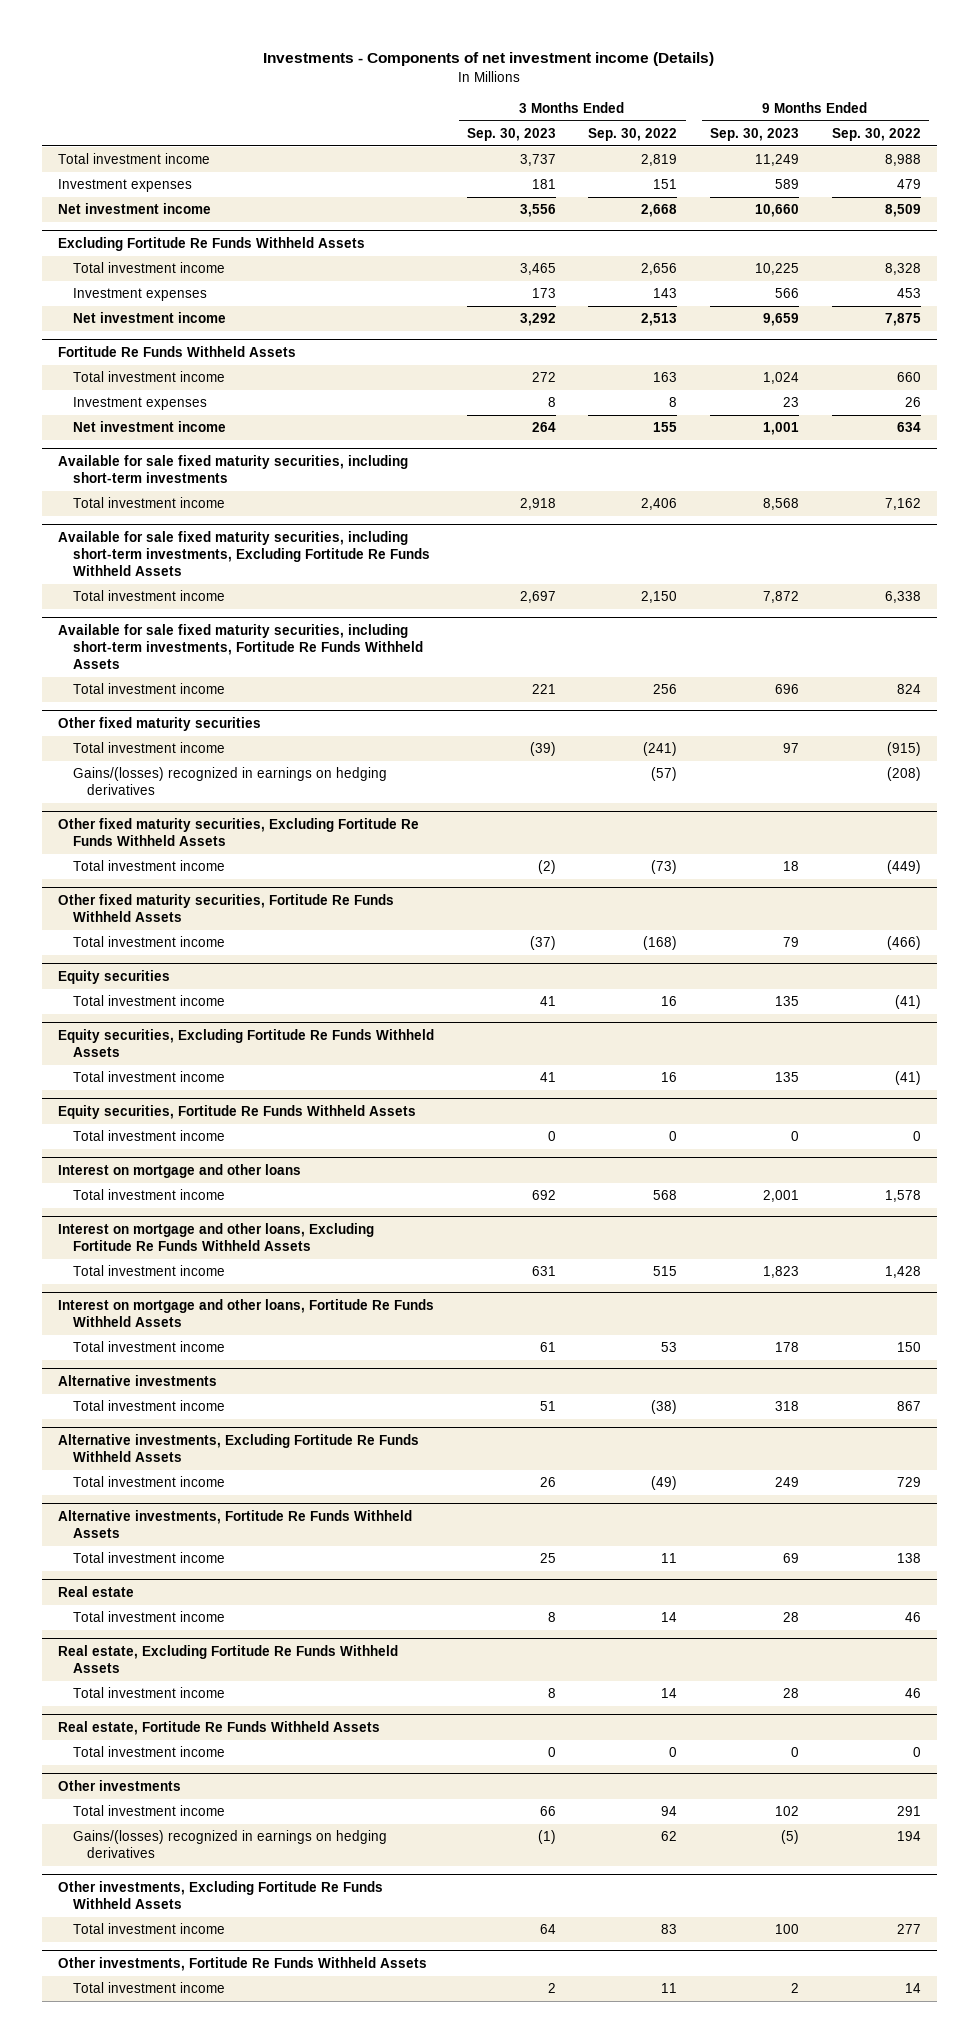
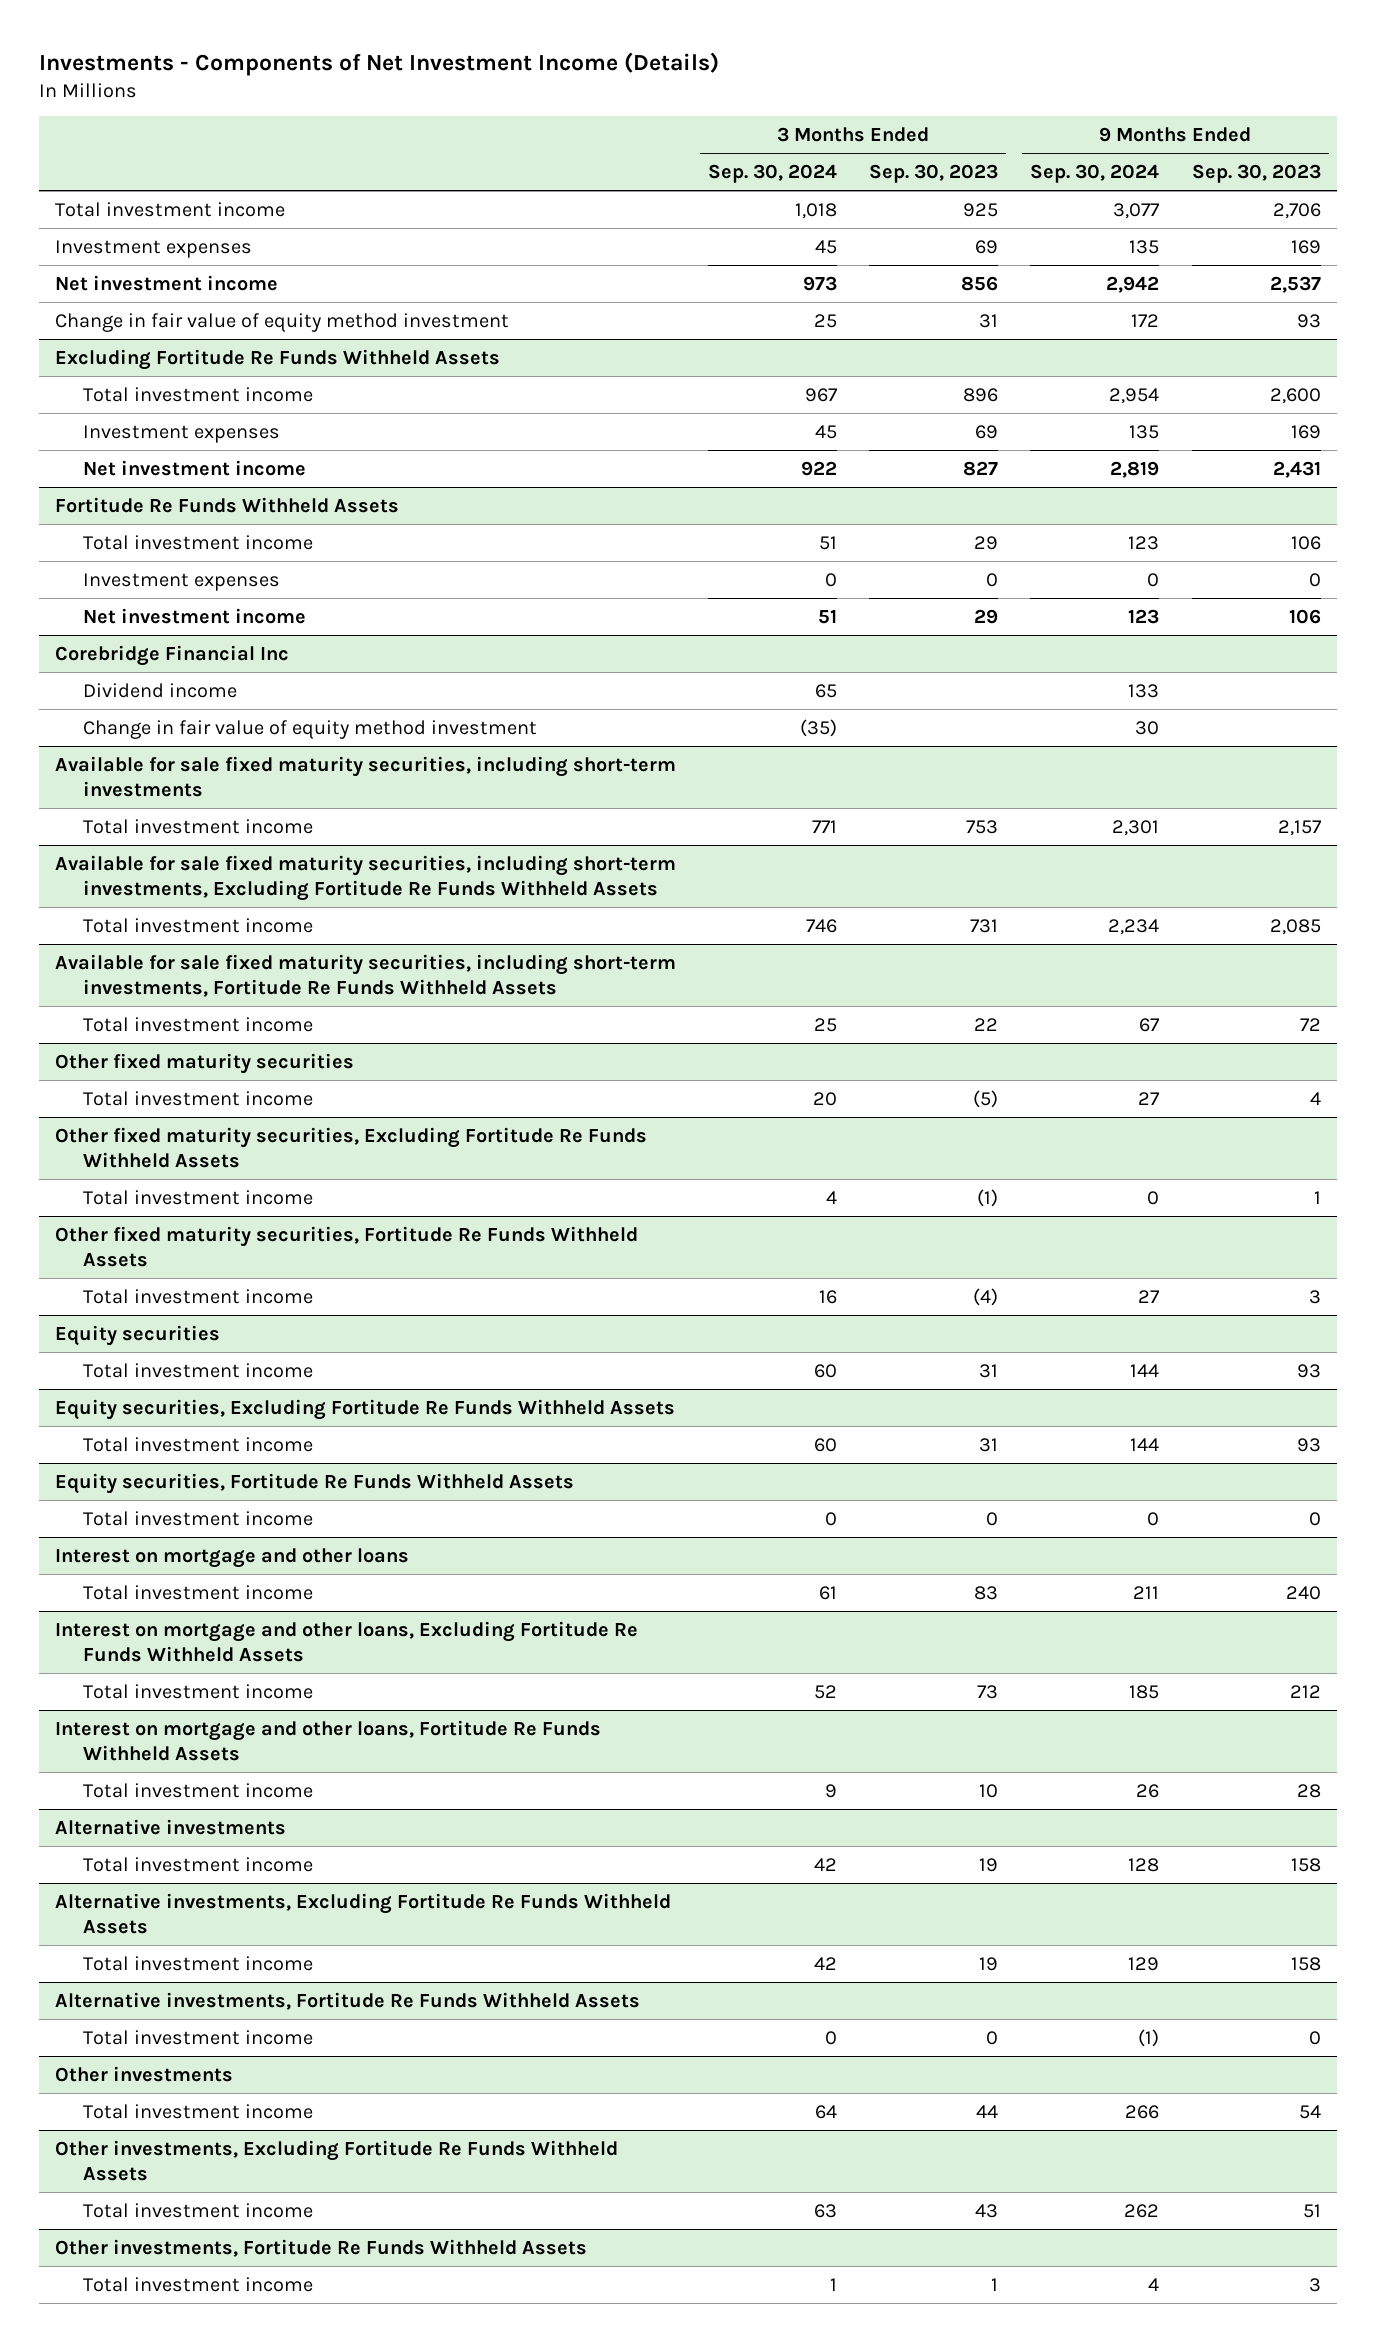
- Investments - Components of net investment income (Details)
+ Investments - Components of Net Investment Income (Details)
- | 3 Months Ended Sep. 30, 2023 | 3 Months Ended Sep. 30, 2022 | 9 Months Ended Sep. 30, 2023 | 9 Months Ended Sep. 30, 2022
+ | 3 Months Ended Sep. 30, 2024 | 3 Months Ended Sep. 30, 2023 | 9 Months Ended Sep. 30, 2024 | 9 Months Ended Sep. 30, 2023
- Total investment income | 3,737 | 2,819 | 11,249 | 8,988
- Investment expenses | 181 | 151 | 589 | 479
- Net investment income | 3,556 | 2,668 | 10,660 | 8,509
+ Total investment income | 1,018 | 925 | 3,077 | 2,706
+ Investment expenses | 45 | 69 | 135 | 169
+ Net investment income | 973 | 856 | 2,942 | 2,537
+ Change in fair value of equity method investment | 25 | 31 | 172 | 93
@ Excluding Fortitude Re Funds Withheld Assets
- Total investment income | 3,465 | 2,656 | 10,225 | 8,328
- Investment expenses | 173 | 143 | 566 | 453
- Net investment income | 3,292 | 2,513 | 9,659 | 7,875
+ Total investment income | 967 | 896 | 2,954 | 2,600
+ Investment expenses | 45 | 69 | 135 | 169
+ Net investment income | 922 | 827 | 2,819 | 2,431
@ Fortitude Re Funds Withheld Assets
- Total investment income | 272 | 163 | 1,024 | 660
- Investment expenses | 8 | 8 | 23 | 26
- Net investment income | 264 | 155 | 1,001 | 634
+ Total investment income | 51 | 29 | 123 | 106
+ Investment expenses | 0 | 0 | 0 | 0
+ Net investment income | 51 | 29 | 123 | 106
+ Corebridge Financial Inc
+ Dividend income | 65 | | 133 |
+ Change in fair value of equity method investment | (35) | | 30 |
@ Available for sale fixed maturity securities, including short-term investments
- Total investment income | 2,918 | 2,406 | 8,568 | 7,162
+ Total investment income | 771 | 753 | 2,301 | 2,157
@ Available for sale fixed maturity securities, including short-term investments, Excluding Fortitude Re Funds Withheld Assets
- Total investment income | 2,697 | 2,150 | 7,872 | 6,338
+ Total investment income | 746 | 731 | 2,234 | 2,085
@ Available for sale fixed maturity securities, including short-term investments, Fortitude Re Funds Withheld Assets
- Total investment income | 221 | 256 | 696 | 824
+ Total investment income | 25 | 22 | 67 | 72
@ Other fixed maturity securities
- Total investment income | (39) | (241) | 97 | (915)
- Gains/(losses) recognized in earnings on hedging derivatives | | (57) | | (208)
+ Total investment income | 20 | (5) | 27 | 4
@ Other fixed maturity securities, Excluding Fortitude Re Funds Withheld Assets
- Total investment income | (2) | (73) | 18 | (449)
+ Total investment income | 4 | (1) | 0 | 1
@ Other fixed maturity securities, Fortitude Re Funds Withheld Assets
- Total investment income | (37) | (168) | 79 | (466)
+ Total investment income | 16 | (4) | 27 | 3
@ Equity securities
- Total investment income | 41 | 16 | 135 | (41)
+ Total investment income | 60 | 31 | 144 | 93
@ Equity securities, Excluding Fortitude Re Funds Withheld Assets
- Total investment income | 41 | 16 | 135 | (41)
+ Total investment income | 60 | 31 | 144 | 93
@ Interest on mortgage and other loans
- Total investment income | 692 | 568 | 2,001 | 1,578
+ Total investment income | 61 | 83 | 211 | 240
@ Interest on mortgage and other loans, Excluding Fortitude Re Funds Withheld Assets
- Total investment income | 631 | 515 | 1,823 | 1,428
+ Total investment income | 52 | 73 | 185 | 212
@ Interest on mortgage and other loans, Fortitude Re Funds Withheld Assets
- Total investment income | 61 | 53 | 178 | 150
+ Total investment income | 9 | 10 | 26 | 28
@ Alternative investments
- Total investment income | 51 | (38) | 318 | 867
+ Total investment income | 42 | 19 | 128 | 158
@ Alternative investments, Excluding Fortitude Re Funds Withheld Assets
- Total investment income | 26 | (49) | 249 | 729
+ Total investment income | 42 | 19 | 129 | 158
@ Alternative investments, Fortitude Re Funds Withheld Assets
- Total investment income | 25 | 11 | 69 | 138
- Real estate
- Total investment income | 8 | 14 | 28 | 46
- Real estate, Excluding Fortitude Re Funds Withheld Assets
- Total investment income | 8 | 14 | 28 | 46
- Real estate, Fortitude Re Funds Withheld Assets
@ Other investments
- Total investment income | 66 | 94 | 102 | 291
- Gains/(losses) recognized in earnings on hedging derivatives | (1) | 62 | (5) | 194
+ Total investment income | 64 | 44 | 266 | 54
@ Other investments, Excluding Fortitude Re Funds Withheld Assets
- Total investment income | 64 | 83 | 100 | 277
+ Total investment income | 63 | 43 | 262 | 51
@ Other investments, Fortitude Re Funds Withheld Assets
- Total investment income | 2 | 11 | 2 | 14
+ Total investment income | 1 | 1 | 4 | 3

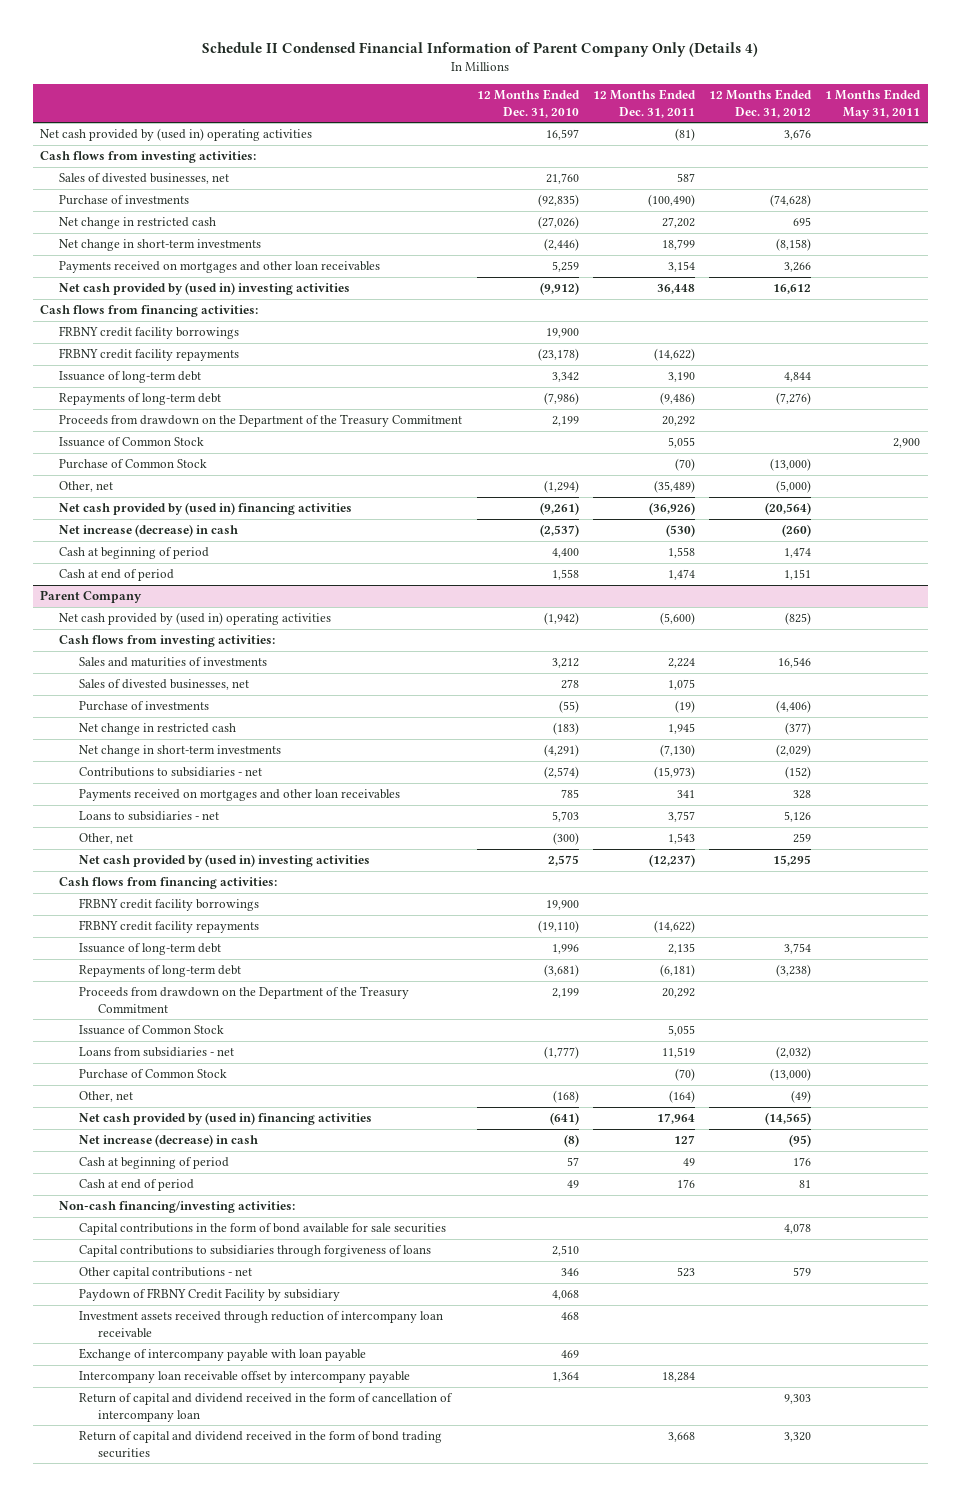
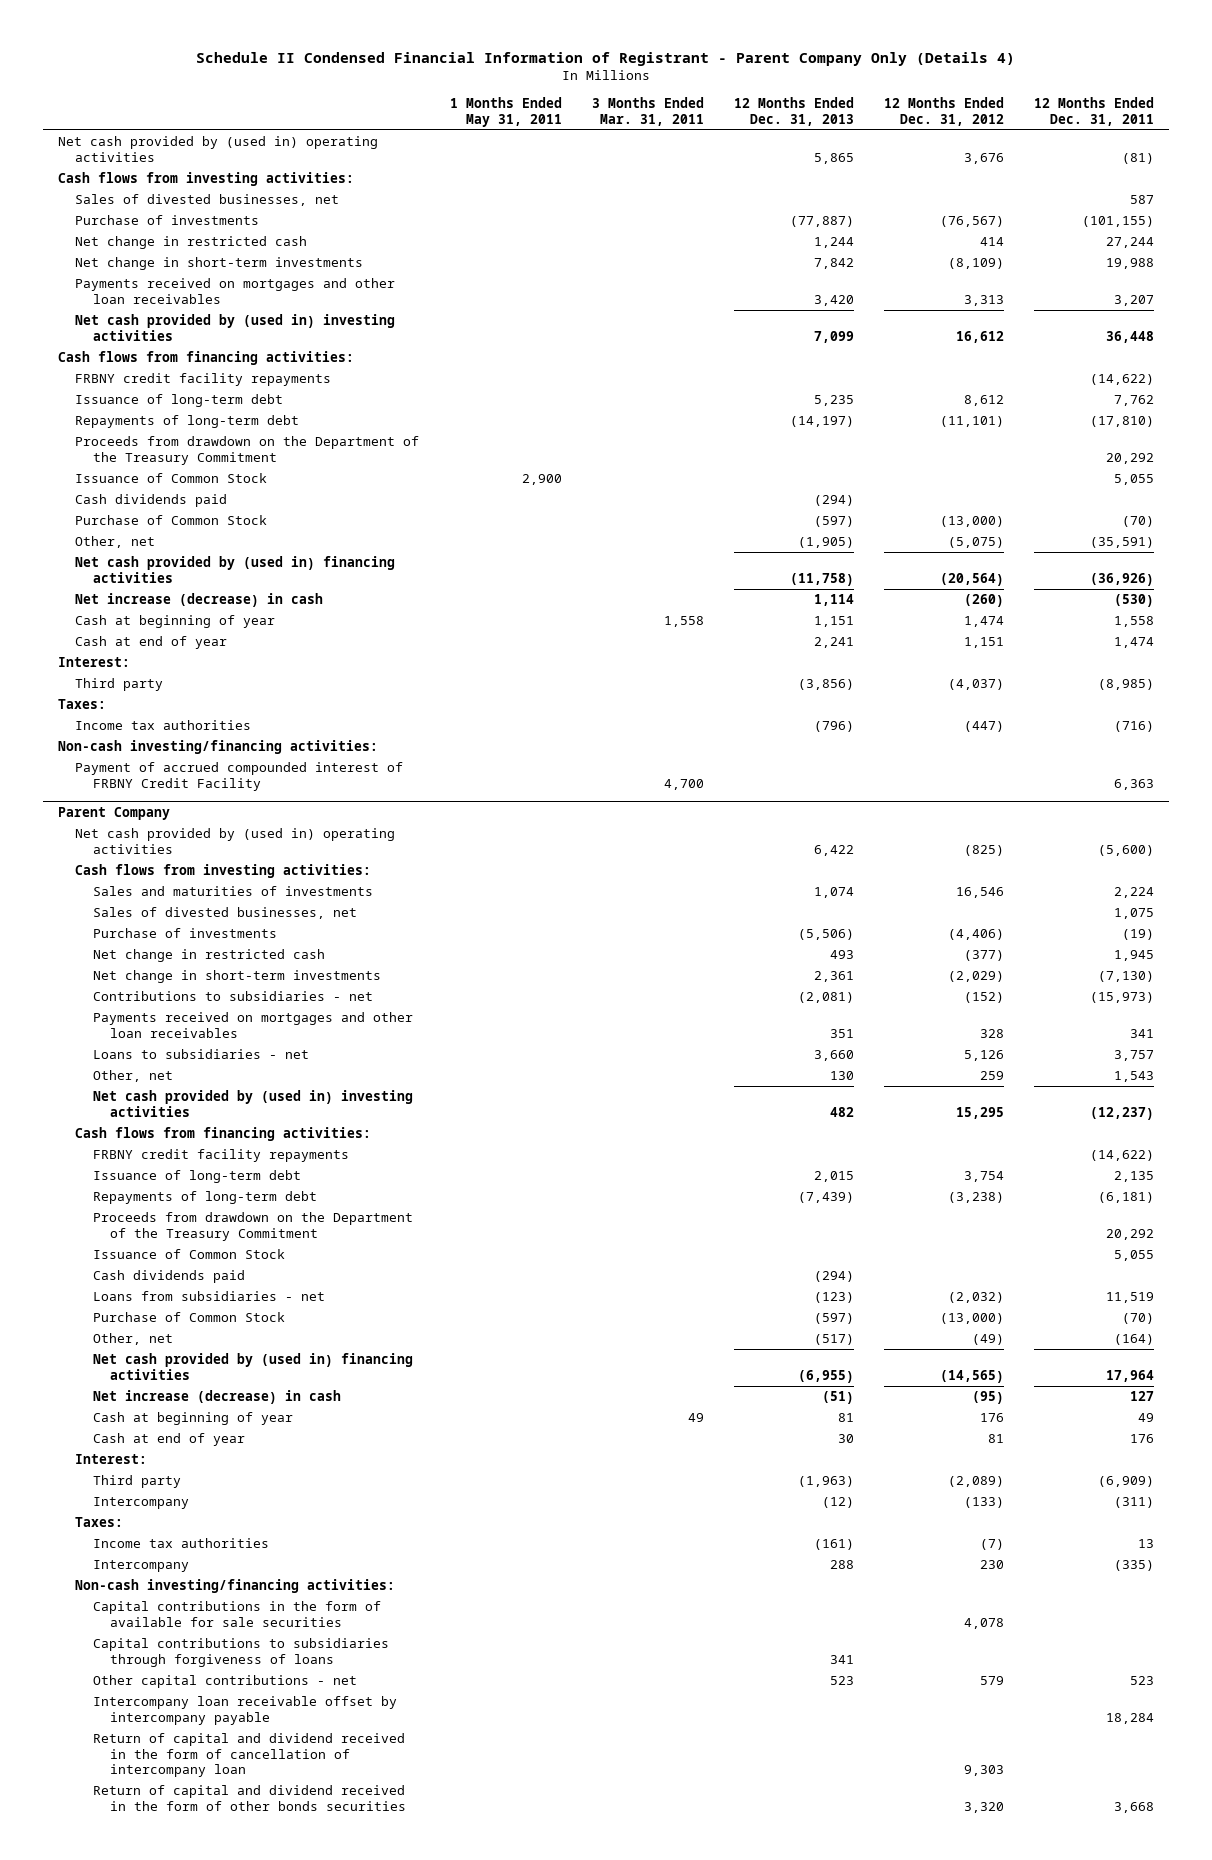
- Schedule II Condensed Financial Information of Parent Company Only (Details 4)
+ Schedule II Condensed Financial Information of Registrant - Parent Company Only (Details 4)
- | 12 Months Ended Dec. 31, 2010 | 12 Months Ended Dec. 31, 2011 | 12 Months Ended Dec. 31, 2012 | 1 Months Ended May 31, 2011
+ | 1 Months Ended May 31, 2011 | 3 Months Ended Mar. 31, 2011 | 12 Months Ended Dec. 31, 2013 | 12 Months Ended Dec. 31, 2012 | 12 Months Ended Dec. 31, 2011
- Purchase of investments | (92,835) | (100,490) | (74,628) |
- Net change in restricted cash | (27,026) | 27,202 | 695 |
- Net change in short-term investments | (2,446) | 18,799 | (8,158) |
- Payments received on mortgages and other loan receivables | 5,259 | 3,154 | 3,266 |
+ Purchase of investments | | | (77,887) | (76,567) | (101,155)
+ Net change in restricted cash | | | 1,244 | 414 | 27,244
+ Net change in short-term investments | | | 7,842 | (8,109) | 19,988
+ Payments received on mortgages and other loan receivables | | | 3,420 | 3,313 | 3,207
- FRBNY credit facility borrowings | 19,900 | | |
- Issuance of long-term debt | 3,342 | 3,190 | 4,844 |
- Repayments of long-term debt | (7,986) | (9,486) | (7,276) |
+ Issuance of long-term debt | | | 5,235 | 8,612 | 7,762
+ Repayments of long-term debt | | | (14,197) | (11,101) | (17,810)
+ Cash dividends paid | | | (294) | |
- Other, net | (1,294) | (35,489) | (5,000) |
+ Other, net | | | (1,905) | (5,075) | (35,591)
- Cash at beginning of period | 4,400 | 1,558 | 1,474 |
- Cash at end of period | 1,558 | 1,474 | 1,151 |
+ Cash at beginning of year | | 1,558 | 1,151 | 1,474 | 1,558
+ Cash at end of year | | | 2,241 | 1,151 | 1,474
+ Interest:
+ Third party | | | (3,856) | (4,037) | (8,985)
+ Taxes:
+ Income tax authorities | | | (796) | (447) | (716)
+ Non-cash investing/financing activities:
+ Payment of accrued compounded interest of FRBNY Credit Facility | | 4,700 | | | 6,363
@ Parent Company
- FRBNY credit facility borrowings | 19,900 | | |
+ Cash dividends paid | | | (294) | |
- Cash at beginning of period | 57 | 49 | 176 |
- Cash at end of period | 49 | 176 | 81 |
- Non-cash financing/investing activities:
- Capital contributions in the form of bond available for sale securities | | | 4,078 |
+ Cash at beginning of year | | 49 | 81 | 176 | 49
+ Cash at end of year | | | 30 | 81 | 176
+ Interest:
+ Third party | | | (1,963) | (2,089) | (6,909)
+ Intercompany | | | (12) | (133) | (311)
+ Taxes:
+ Income tax authorities | | | (161) | (7) | 13
+ Intercompany | | | 288 | 230 | (335)
+ Non-cash investing/financing activities:
+ Capital contributions in the form of available for sale securities | | | | 4,078 |
- Paydown of FRBNY Credit Facility by subsidiary | 4,068 | | |
- Investment assets received through reduction of intercompany loan receivable | 468 | | |
- Exchange of intercompany payable with loan payable | 469 | | |
- Return of capital and dividend received in the form of bond trading securities | | 3,668 | 3,320 |
+ Return of capital and dividend received in the form of other bonds securities | | | | 3,320 | 3,668

